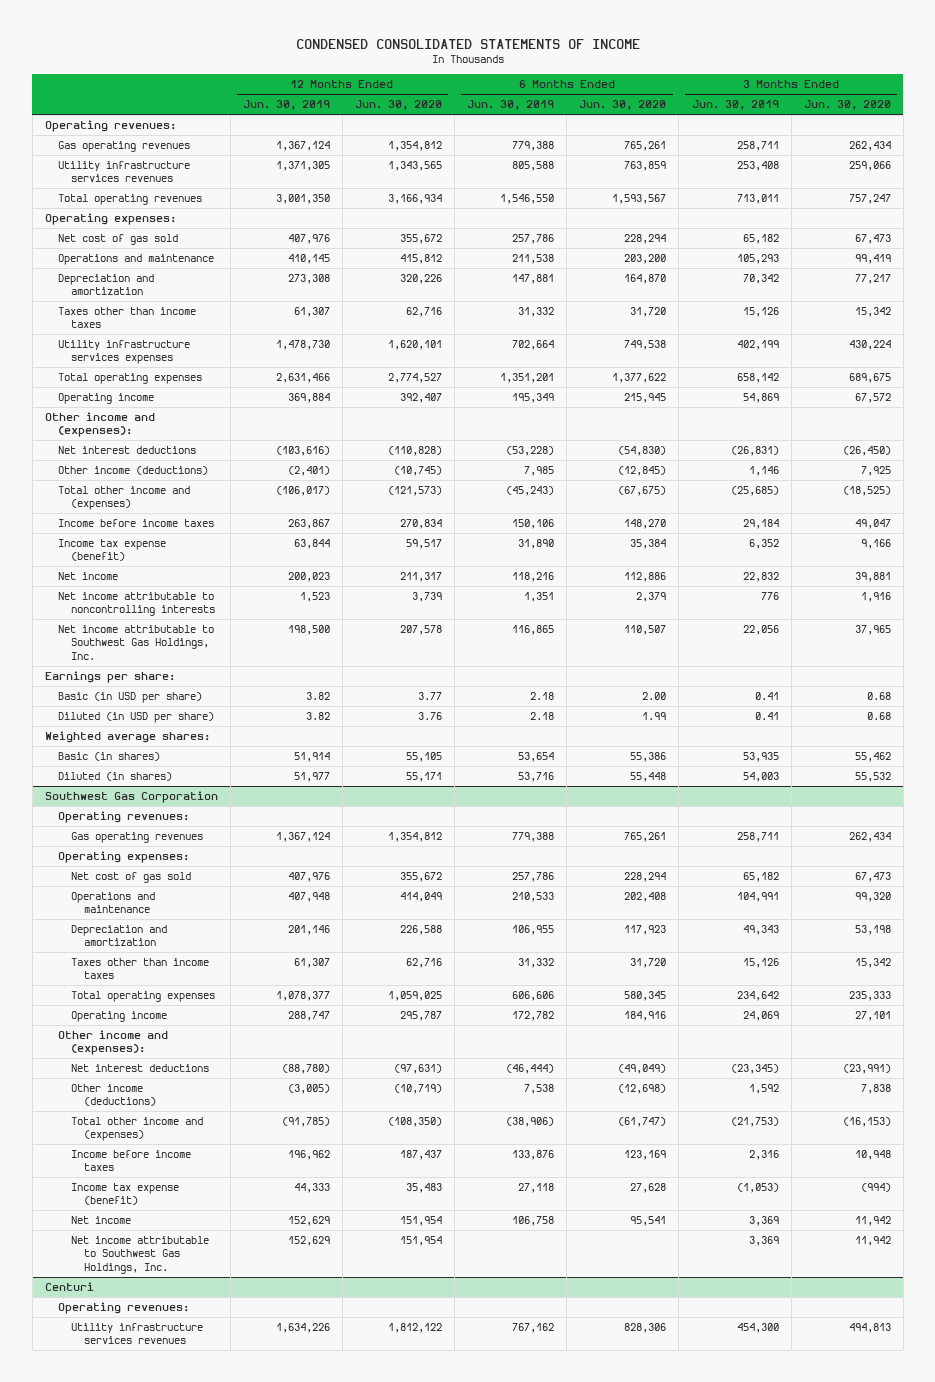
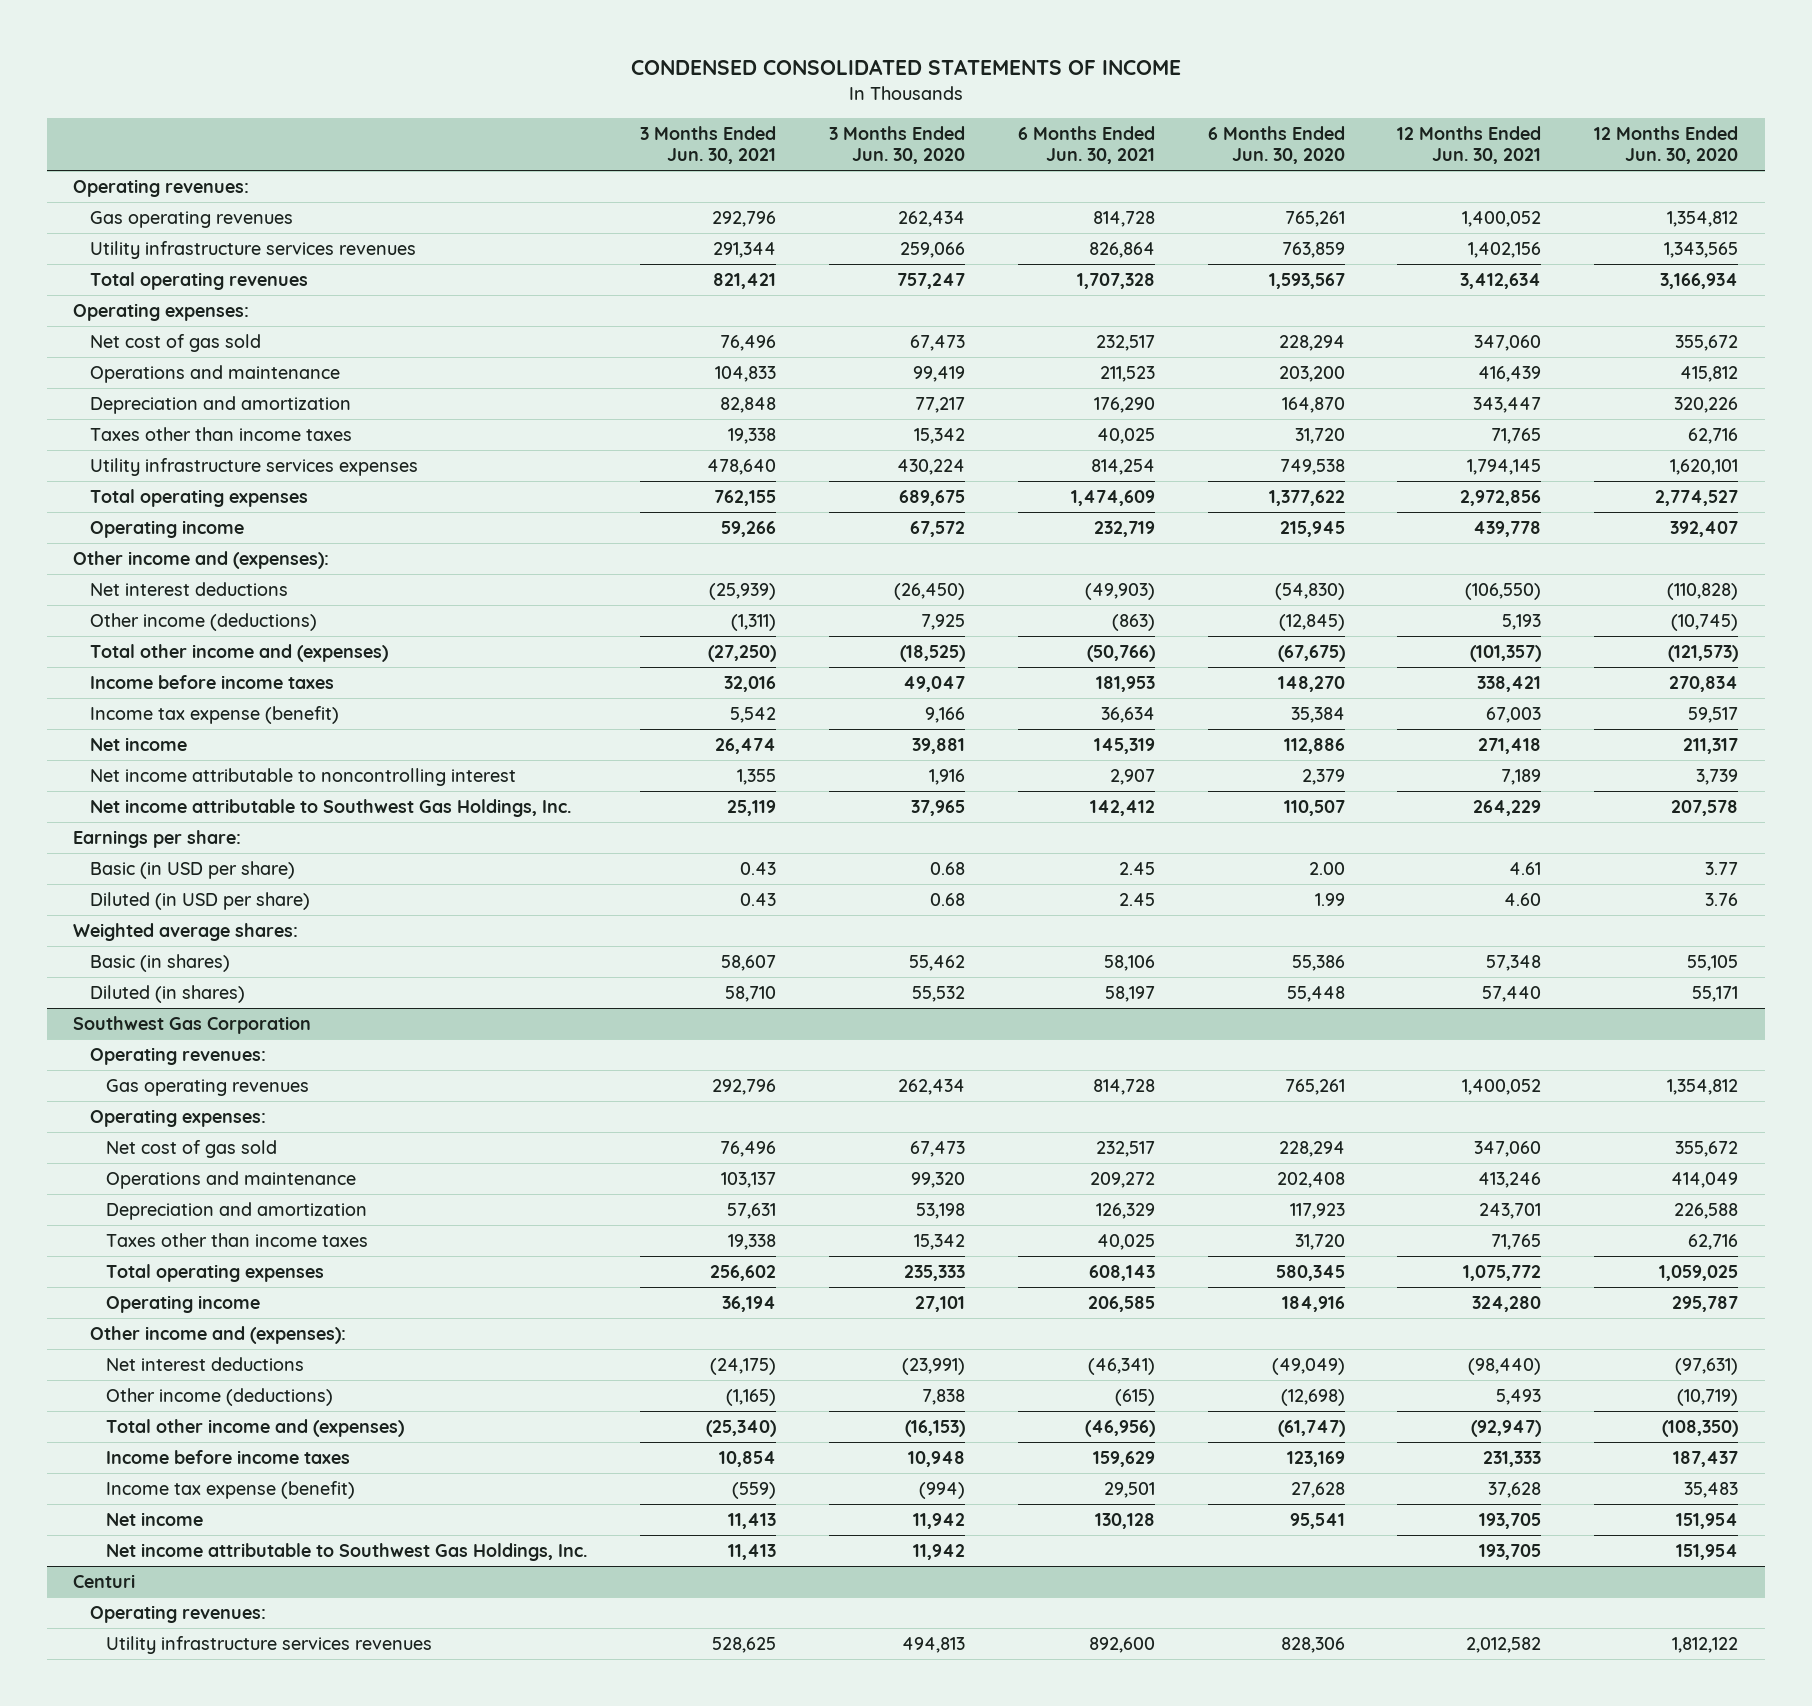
- | 12 Months Ended Jun. 30, 2019 | 12 Months Ended Jun. 30, 2020 | 6 Months Ended Jun. 30, 2019 | 6 Months Ended Jun. 30, 2020 | 3 Months Ended Jun. 30, 2019 | 3 Months Ended Jun. 30, 2020
+ | 3 Months Ended Jun. 30, 2021 | 3 Months Ended Jun. 30, 2020 | 6 Months Ended Jun. 30, 2021 | 6 Months Ended Jun. 30, 2020 | 12 Months Ended Jun. 30, 2021 | 12 Months Ended Jun. 30, 2020
- Net income attributable to noncontrolling interests | 1,523 | 3,739 | 1,351 | 2,379 | 776 | 1,916
+ Net income attributable to noncontrolling interest | 1,355 | 1,916 | 2,907 | 2,379 | 7,189 | 3,739

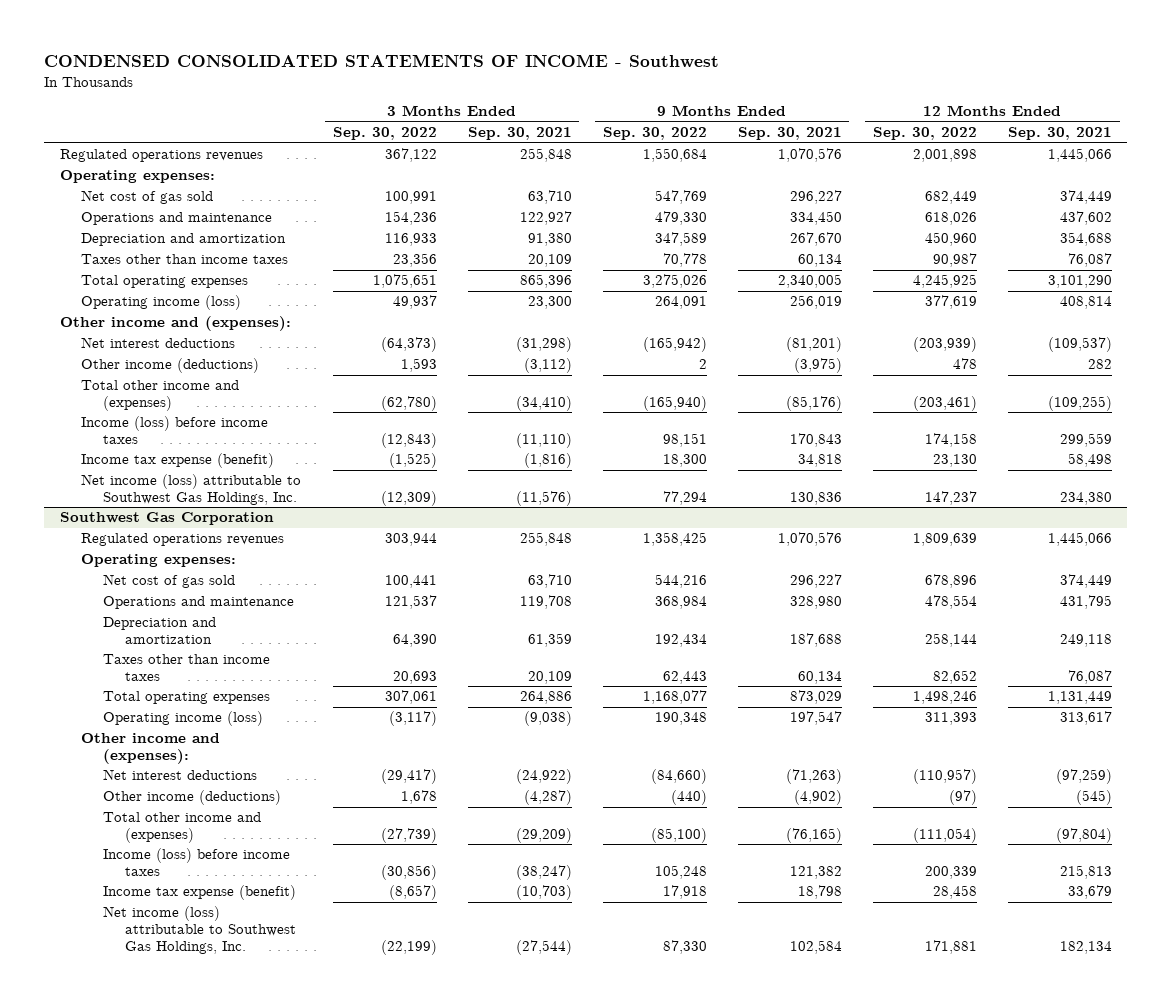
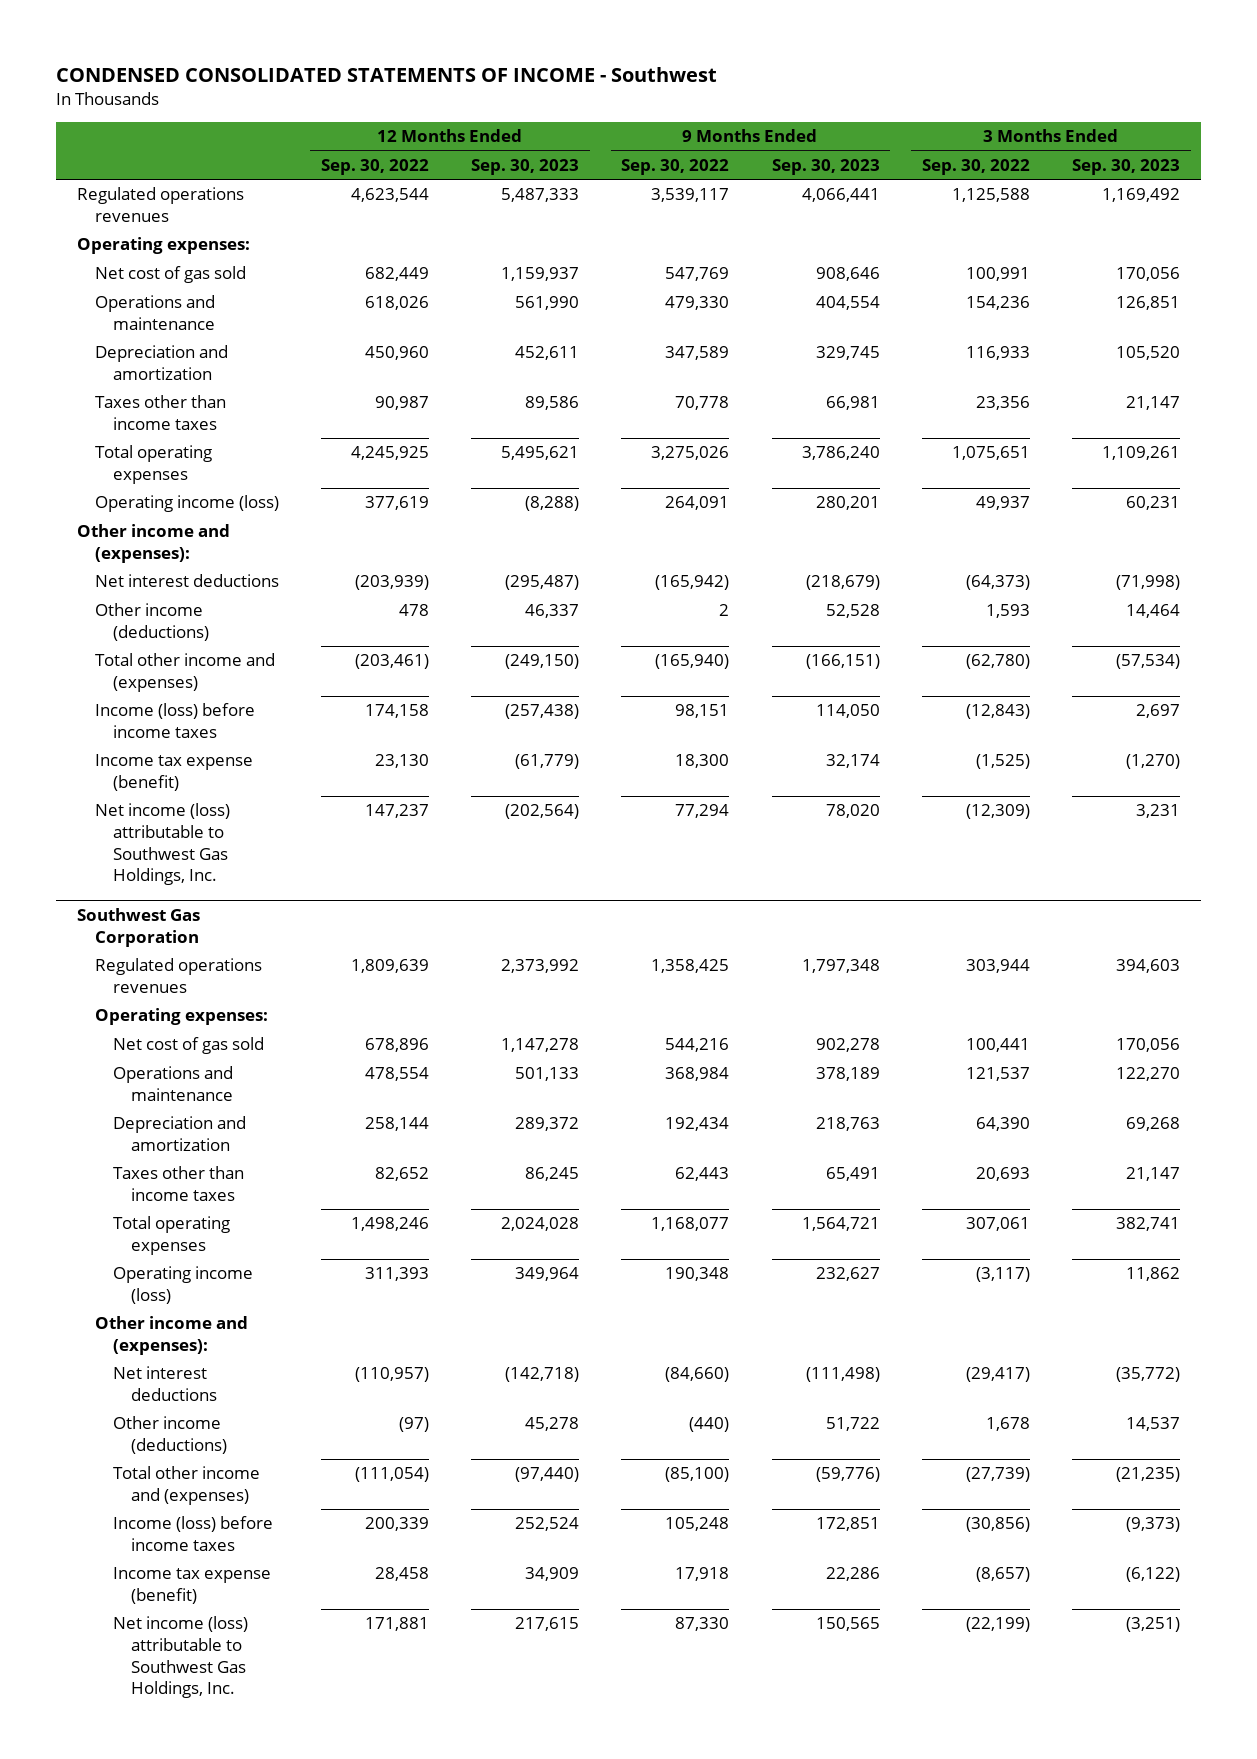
- | 3 Months Ended Sep. 30, 2022 | 3 Months Ended Sep. 30, 2021 | 9 Months Ended Sep. 30, 2022 | 9 Months Ended Sep. 30, 2021 | 12 Months Ended Sep. 30, 2022 | 12 Months Ended Sep. 30, 2021
+ | 12 Months Ended Sep. 30, 2022 | 12 Months Ended Sep. 30, 2023 | 9 Months Ended Sep. 30, 2022 | 9 Months Ended Sep. 30, 2023 | 3 Months Ended Sep. 30, 2022 | 3 Months Ended Sep. 30, 2023
- Regulated operations revenues | 367,122 | 255,848 | 1,550,684 | 1,070,576 | 2,001,898 | 1,445,066
+ Regulated operations revenues | 4,623,544 | 5,487,333 | 3,539,117 | 4,066,441 | 1,125,588 | 1,169,492

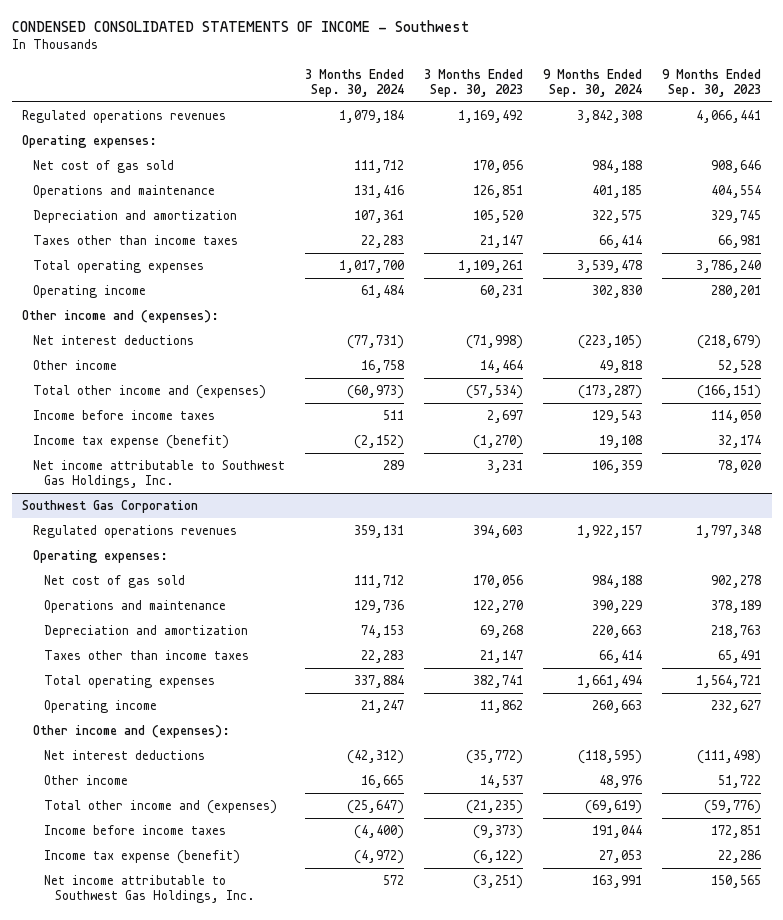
- | 12 Months Ended Sep. 30, 2022 | 12 Months Ended Sep. 30, 2023 | 9 Months Ended Sep. 30, 2022 | 9 Months Ended Sep. 30, 2023 | 3 Months Ended Sep. 30, 2022 | 3 Months Ended Sep. 30, 2023
+ | 3 Months Ended Sep. 30, 2024 | 3 Months Ended Sep. 30, 2023 | 9 Months Ended Sep. 30, 2024 | 9 Months Ended Sep. 30, 2023
- Operating income (loss) | 377,619 | (8,288) | 264,091 | 280,201 | 49,937 | 60,231
+ Operating income | 61,484 | 60,231 | 302,830 | 280,201
- Other income (deductions) | 478 | 46,337 | 2 | 52,528 | 1,593 | 14,464
+ Other income | 16,758 | 14,464 | 49,818 | 52,528
- Income (loss) before income taxes | 174,158 | (257,438) | 98,151 | 114,050 | (12,843) | 2,697
+ Income before income taxes | 511 | 2,697 | 129,543 | 114,050
- Net income (loss) attributable to Southwest Gas Holdings, Inc. | 147,237 | (202,564) | 77,294 | 78,020 | (12,309) | 3,231
+ Net income attributable to Southwest Gas Holdings, Inc. | 289 | 3,231 | 106,359 | 78,020
@ Southwest Gas Corporation
- Operating income (loss) | 311,393 | 349,964 | 190,348 | 232,627 | (3,117) | 11,862
+ Operating income | 21,247 | 11,862 | 260,663 | 232,627
- Other income (deductions) | (97) | 45,278 | (440) | 51,722 | 1,678 | 14,537
+ Other income | 16,665 | 14,537 | 48,976 | 51,722
- Income (loss) before income taxes | 200,339 | 252,524 | 105,248 | 172,851 | (30,856) | (9,373)
+ Income before income taxes | (4,400) | (9,373) | 191,044 | 172,851
- Net income (loss) attributable to Southwest Gas Holdings, Inc. | 171,881 | 217,615 | 87,330 | 150,565 | (22,199) | (3,251)
+ Net income attributable to Southwest Gas Holdings, Inc. | 572 | (3,251) | 163,991 | 150,565

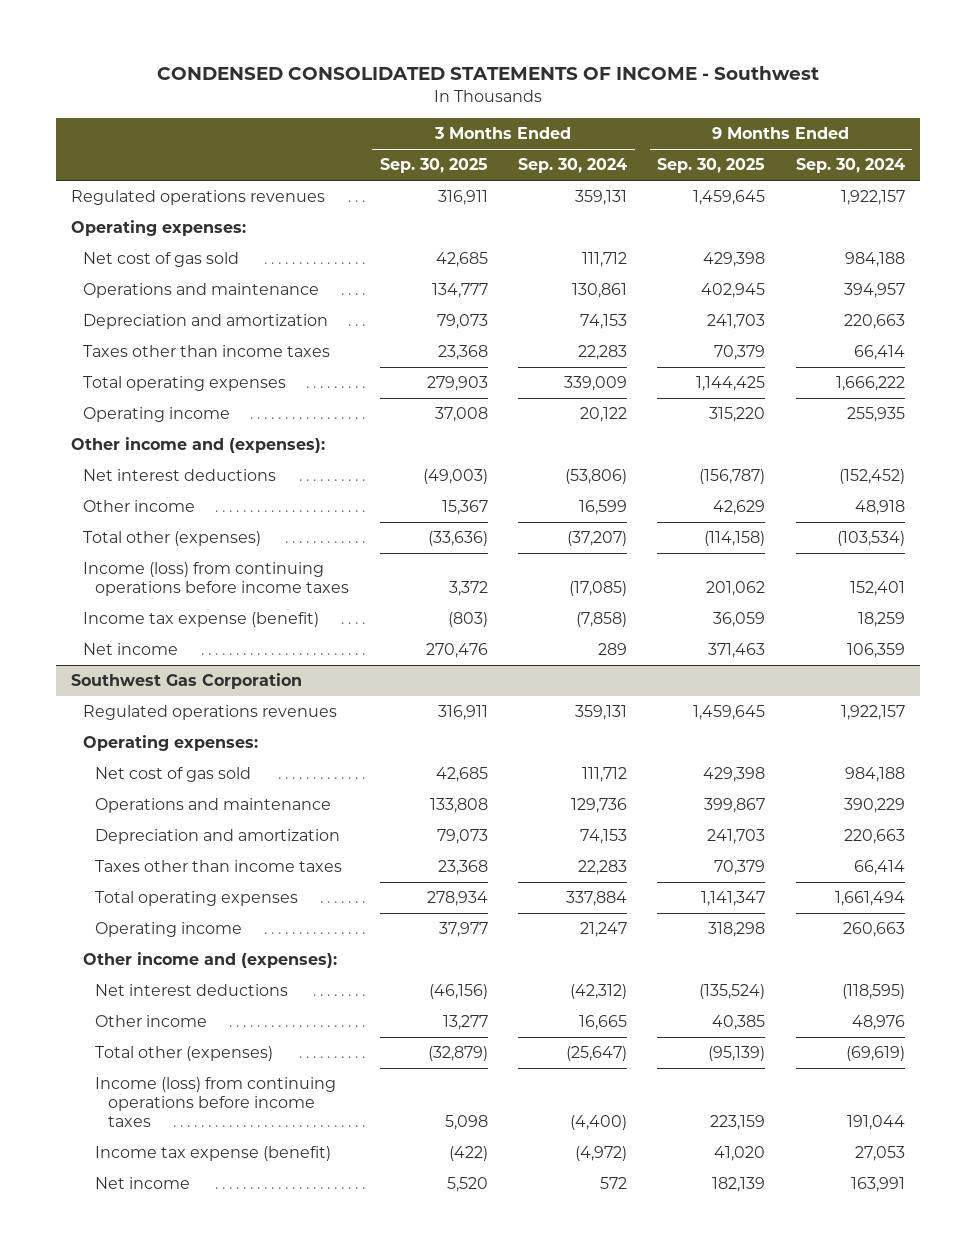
- | 3 Months Ended Sep. 30, 2024 | 3 Months Ended Sep. 30, 2023 | 9 Months Ended Sep. 30, 2024 | 9 Months Ended Sep. 30, 2023
+ | 3 Months Ended Sep. 30, 2025 | 3 Months Ended Sep. 30, 2024 | 9 Months Ended Sep. 30, 2025 | 9 Months Ended Sep. 30, 2024
- Regulated operations revenues | 1,079,184 | 1,169,492 | 3,842,308 | 4,066,441
+ Regulated operations revenues | 316,911 | 359,131 | 1,459,645 | 1,922,157
- Operations and maintenance | 131,416 | 126,851 | 401,185 | 404,554
- Depreciation and amortization | 107,361 | 105,520 | 322,575 | 329,745
+ Operations and maintenance | 134,777 | 130,861 | 402,945 | 394,957
+ Depreciation and amortization | 79,073 | 74,153 | 241,703 | 220,663
- Total operating expenses | 1,017,700 | 1,109,261 | 3,539,478 | 3,786,240
- Operating income | 61,484 | 60,231 | 302,830 | 280,201
+ Total operating expenses | 279,903 | 339,009 | 1,144,425 | 1,666,222
+ Operating income | 37,008 | 20,122 | 315,220 | 255,935
- Net interest deductions | (77,731) | (71,998) | (223,105) | (218,679)
- Other income | 16,758 | 14,464 | 49,818 | 52,528
- Total other income and (expenses) | (60,973) | (57,534) | (173,287) | (166,151)
- Income before income taxes | 511 | 2,697 | 129,543 | 114,050
- Income tax expense (benefit) | (2,152) | (1,270) | 19,108 | 32,174
- Net income attributable to Southwest Gas Holdings, Inc. | 289 | 3,231 | 106,359 | 78,020
+ Net interest deductions | (49,003) | (53,806) | (156,787) | (152,452)
+ Other income | 15,367 | 16,599 | 42,629 | 48,918
+ Total other (expenses) | (33,636) | (37,207) | (114,158) | (103,534)
+ Income (loss) from continuing operations before income taxes | 3,372 | (17,085) | 201,062 | 152,401
+ Income tax expense (benefit) | (803) | (7,858) | 36,059 | 18,259
+ Net income | 270,476 | 289 | 371,463 | 106,359
@ Southwest Gas Corporation
- Total other income and (expenses) | (25,647) | (21,235) | (69,619) | (59,776)
- Income before income taxes | (4,400) | (9,373) | 191,044 | 172,851
+ Total other (expenses) | (32,879) | (25,647) | (95,139) | (69,619)
+ Income (loss) from continuing operations before income taxes | 5,098 | (4,400) | 223,159 | 191,044
- Net income attributable to Southwest Gas Holdings, Inc. | 572 | (3,251) | 163,991 | 150,565
+ Net income | 5,520 | 572 | 182,139 | 163,991

